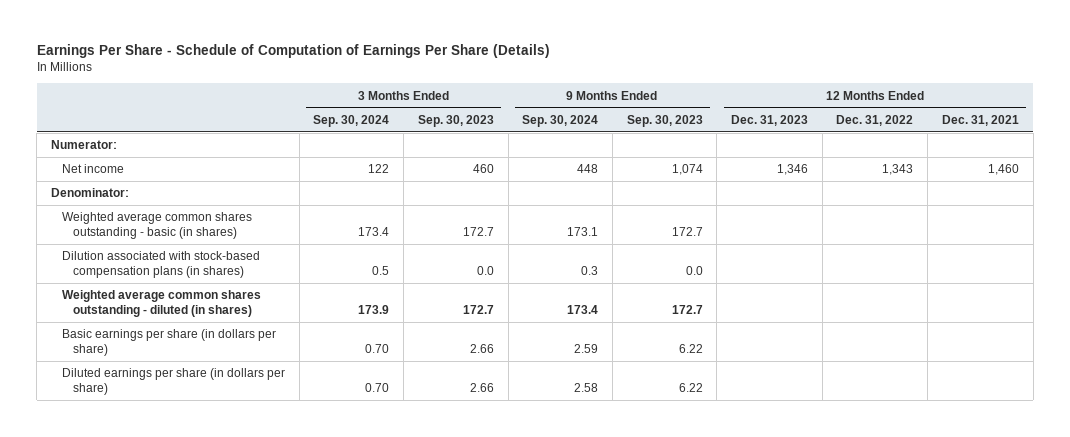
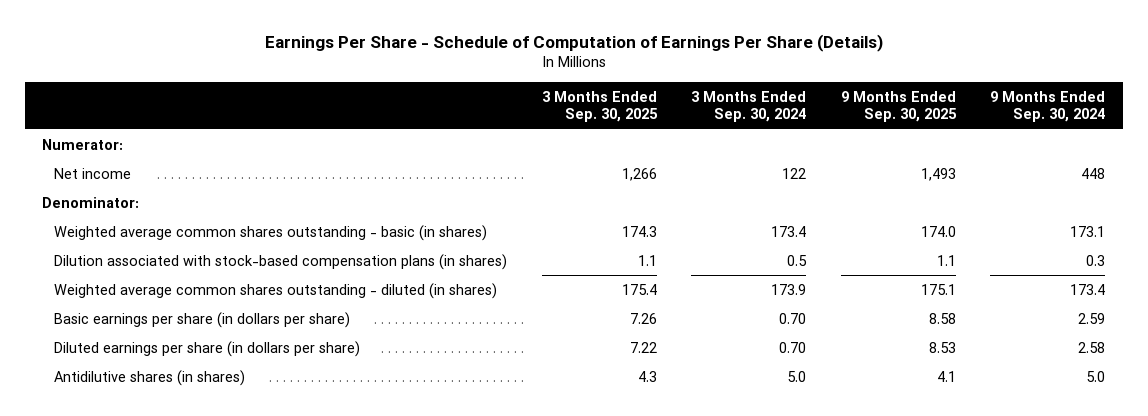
- | 3 Months Ended Sep. 30, 2024 | 3 Months Ended Sep. 30, 2023 | 9 Months Ended Sep. 30, 2024 | 9 Months Ended Sep. 30, 2023 | 12 Months Ended Dec. 31, 2023 | 12 Months Ended Dec. 31, 2022 | 12 Months Ended Dec. 31, 2021
+ | 3 Months Ended Sep. 30, 2025 | 3 Months Ended Sep. 30, 2024 | 9 Months Ended Sep. 30, 2025 | 9 Months Ended Sep. 30, 2024
+ Antidilutive shares (in shares) | 4.3 | 5.0 | 4.1 | 5.0

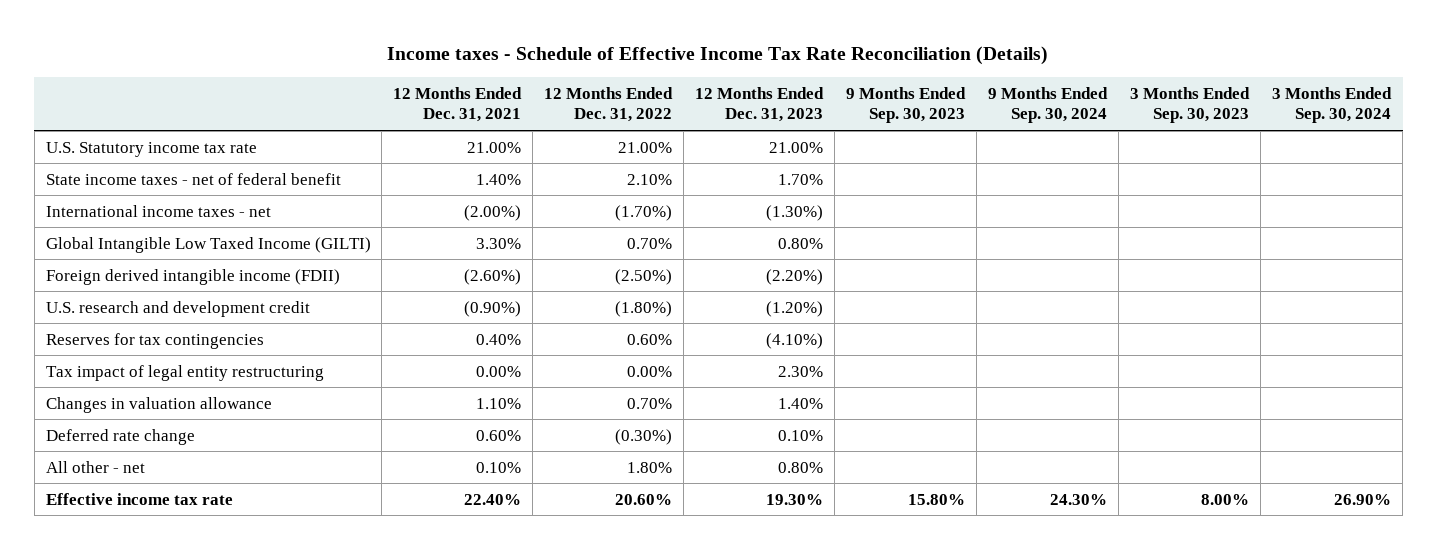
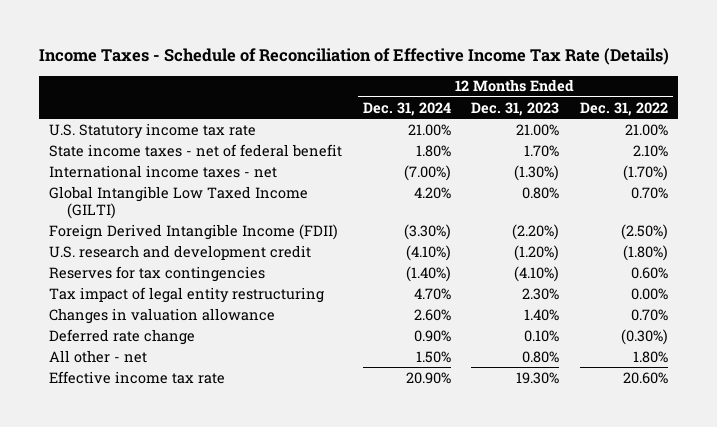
- Income taxes - Schedule of Effective Income Tax Rate Reconciliation (Details)
+ Income Taxes - Schedule of Reconciliation of Effective Income Tax Rate (Details)
- | 12 Months Ended Dec. 31, 2021 | 12 Months Ended Dec. 31, 2022 | 12 Months Ended Dec. 31, 2023 | 9 Months Ended Sep. 30, 2023 | 9 Months Ended Sep. 30, 2024 | 3 Months Ended Sep. 30, 2023 | 3 Months Ended Sep. 30, 2024
+ | 12 Months Ended Dec. 31, 2024 | 12 Months Ended Dec. 31, 2023 | 12 Months Ended Dec. 31, 2022
- Foreign derived intangible income (FDII) | (2.60%) | (2.50%) | (2.20%) | | | |
+ Foreign Derived Intangible Income (FDII) | (3.30%) | (2.20%) | (2.50%)

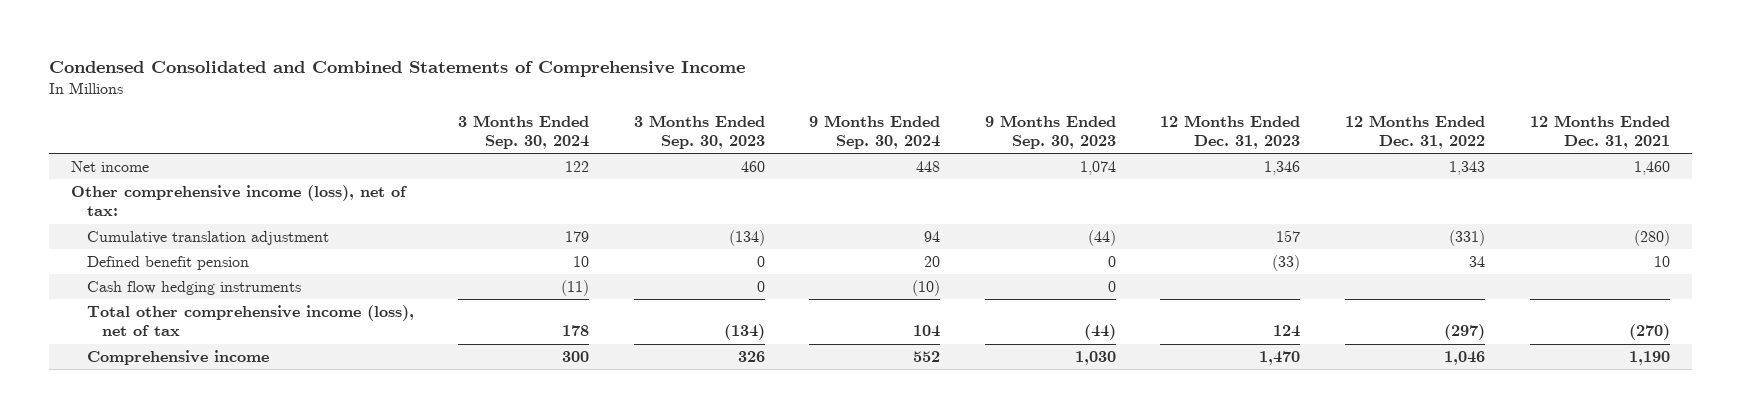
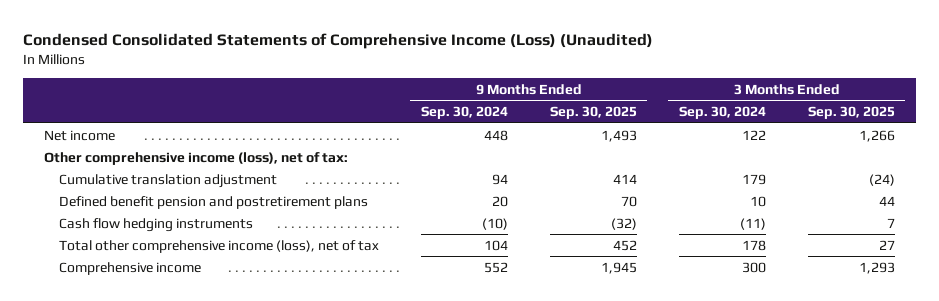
- Condensed Consolidated and Combined Statements of Comprehensive Income
+ Condensed Consolidated Statements of Comprehensive Income (Loss) (Unaudited)
- | 3 Months Ended Sep. 30, 2024 | 3 Months Ended Sep. 30, 2023 | 9 Months Ended Sep. 30, 2024 | 9 Months Ended Sep. 30, 2023 | 12 Months Ended Dec. 31, 2023 | 12 Months Ended Dec. 31, 2022 | 12 Months Ended Dec. 31, 2021
+ | 9 Months Ended Sep. 30, 2024 | 9 Months Ended Sep. 30, 2025 | 3 Months Ended Sep. 30, 2024 | 3 Months Ended Sep. 30, 2025
- Defined benefit pension | 10 | 0 | 20 | 0 | (33) | 34 | 10
+ Defined benefit pension and postretirement plans | 20 | 70 | 10 | 44

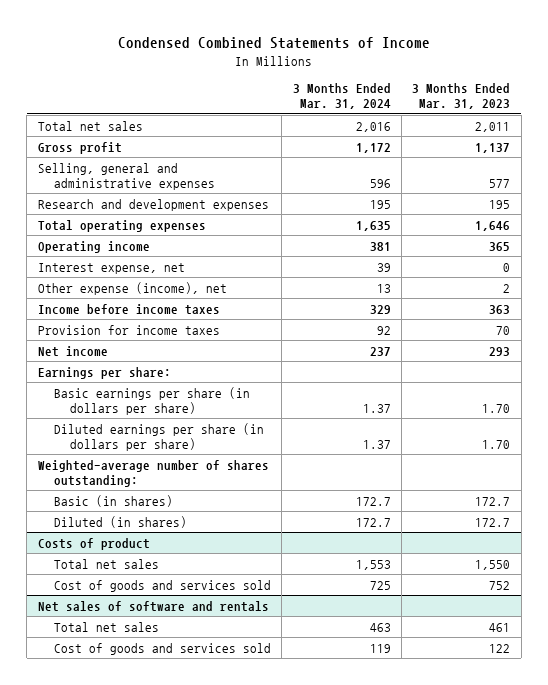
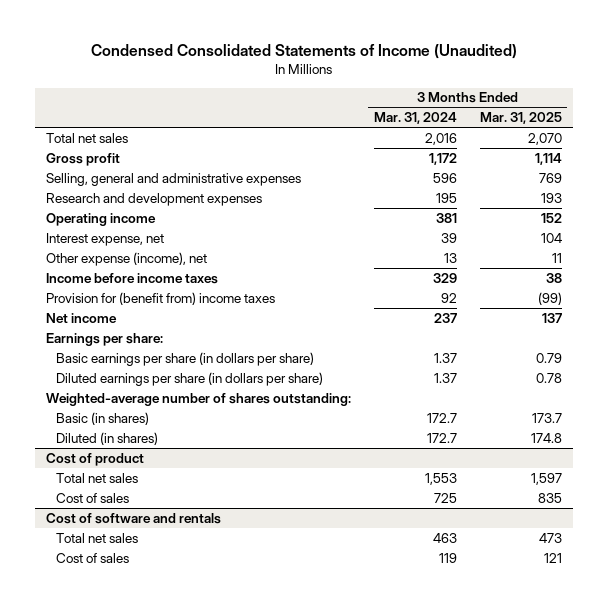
- Condensed Combined Statements of Income
+ Condensed Consolidated Statements of Income (Unaudited)
- | 3 Months Ended Mar. 31, 2024 | 3 Months Ended Mar. 31, 2023
+ | 3 Months Ended Mar. 31, 2024 | 3 Months Ended Mar. 31, 2025
- Total operating expenses | 1,635 | 1,646
- Provision for income taxes | 92 | 70
+ Provision for (benefit from) income taxes | 92 | (99)
- Costs of product
+ Cost of product
- Cost of goods and services sold | 725 | 752
- Net sales of software and rentals
+ Cost of sales | 725 | 835
+ Cost of software and rentals
- Cost of goods and services sold | 119 | 122
+ Cost of sales | 119 | 121

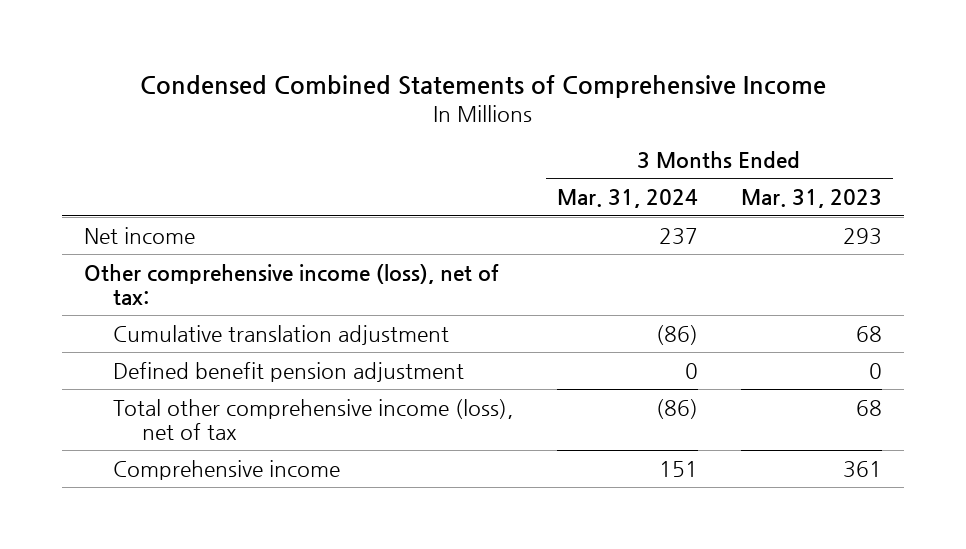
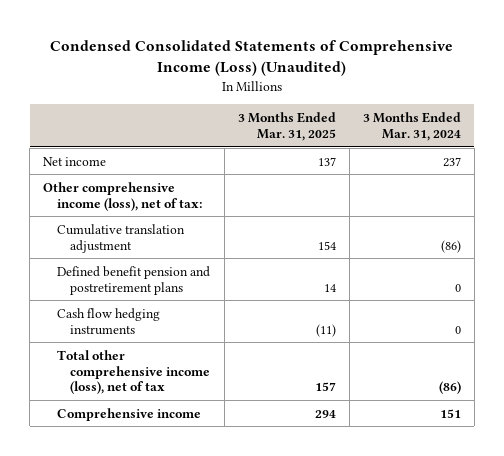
- Condensed Combined Statements of Comprehensive Income
+ Condensed Consolidated Statements of Comprehensive Income (Loss) (Unaudited)
- | 3 Months Ended Mar. 31, 2024 | 3 Months Ended Mar. 31, 2023
+ | 3 Months Ended Mar. 31, 2025 | 3 Months Ended Mar. 31, 2024
- Defined benefit pension adjustment | 0 | 0
+ Defined benefit pension and postretirement plans | 14 | 0
+ Cash flow hedging instruments | (11) | 0

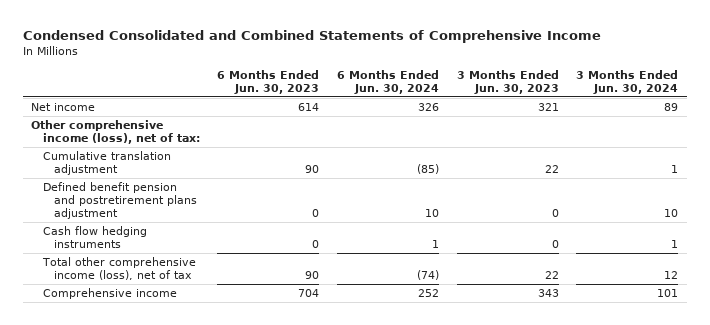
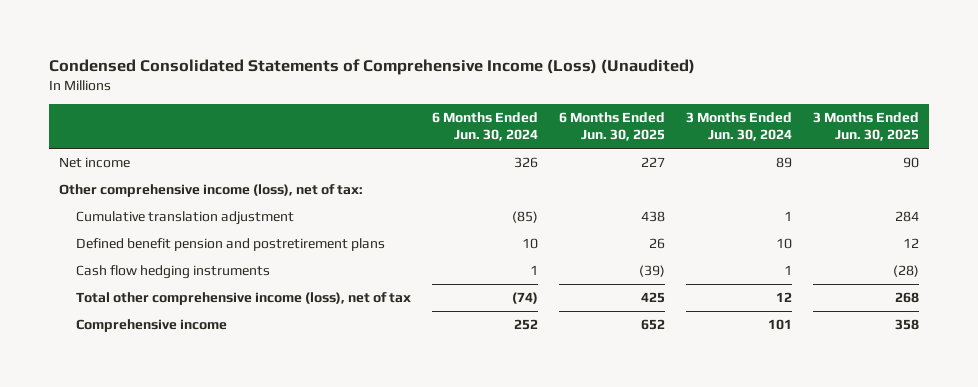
- Condensed Consolidated and Combined Statements of Comprehensive Income
+ Condensed Consolidated Statements of Comprehensive Income (Loss) (Unaudited)
- | 6 Months Ended Jun. 30, 2023 | 6 Months Ended Jun. 30, 2024 | 3 Months Ended Jun. 30, 2023 | 3 Months Ended Jun. 30, 2024
+ | 6 Months Ended Jun. 30, 2024 | 6 Months Ended Jun. 30, 2025 | 3 Months Ended Jun. 30, 2024 | 3 Months Ended Jun. 30, 2025
- Defined benefit pension and postretirement plans adjustment | 0 | 10 | 0 | 10
+ Defined benefit pension and postretirement plans | 10 | 26 | 10 | 12

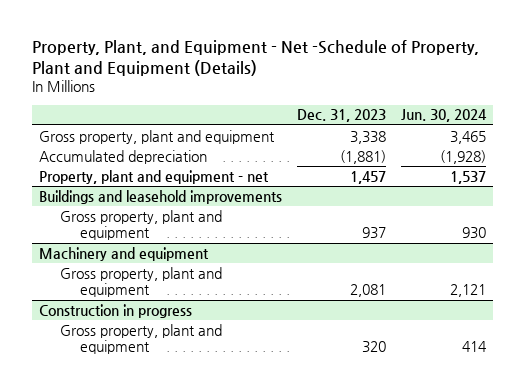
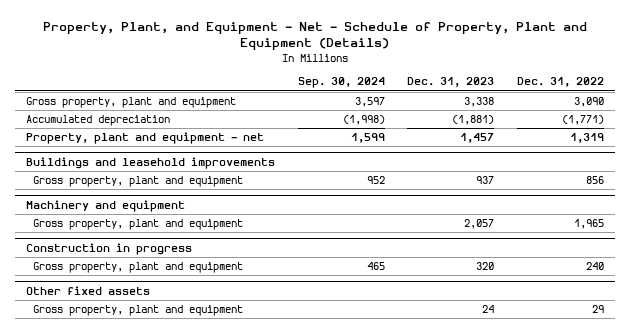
- Property, Plant, and Equipment - Net -Schedule of Property, Plant and Equipment (Details)
+ Property, Plant, and Equipment - Net - Schedule of Property, Plant and Equipment (Details)
- | Dec. 31, 2023 | Jun. 30, 2024
+ | Sep. 30, 2024 | Dec. 31, 2023 | Dec. 31, 2022
@ Machinery and equipment
- Gross property, plant and equipment | 2,081 | 2,121
+ Gross property, plant and equipment | | 2,057 | 1,965
+ Other fixed assets
+ Gross property, plant and equipment | | 24 | 29

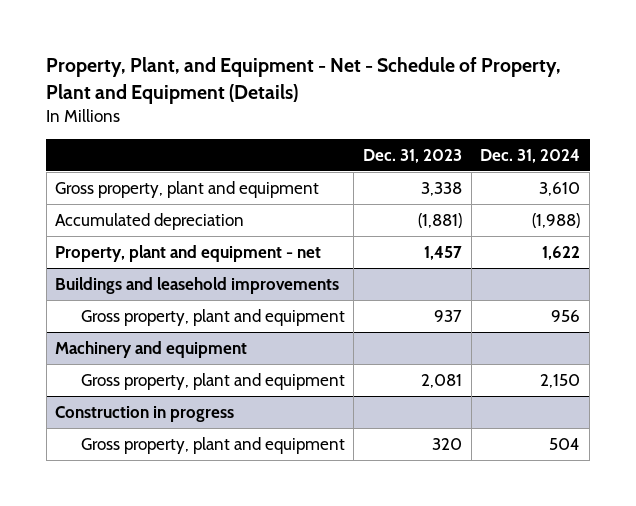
- | Sep. 30, 2024 | Dec. 31, 2023 | Dec. 31, 2022
+ | Dec. 31, 2023 | Dec. 31, 2024
@ Machinery and equipment
- Gross property, plant and equipment | | 2,057 | 1,965
+ Gross property, plant and equipment | 2,081 | 2,150
- Other fixed assets
- Gross property, plant and equipment | | 24 | 29

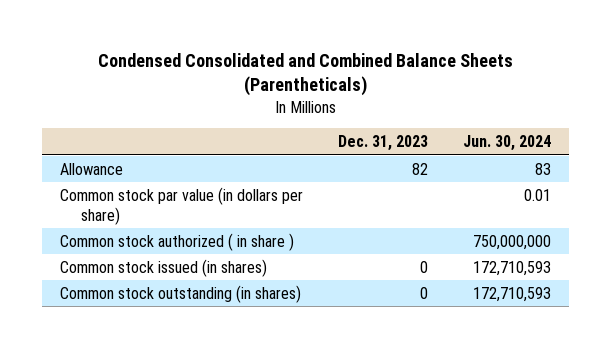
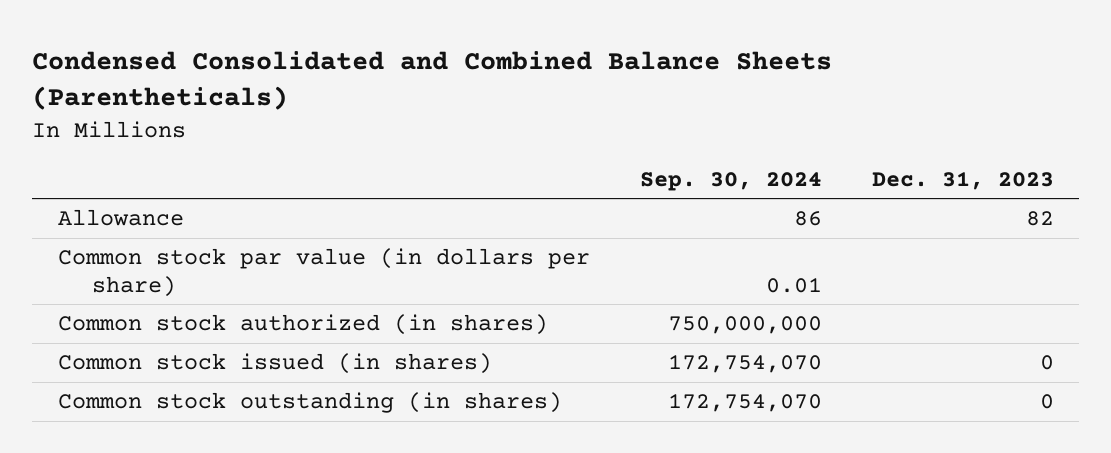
- | Dec. 31, 2023 | Jun. 30, 2024
+ | Sep. 30, 2024 | Dec. 31, 2023
- Common stock authorized ( in share ) | | 750,000,000
+ Common stock authorized (in shares) | 750,000,000 |

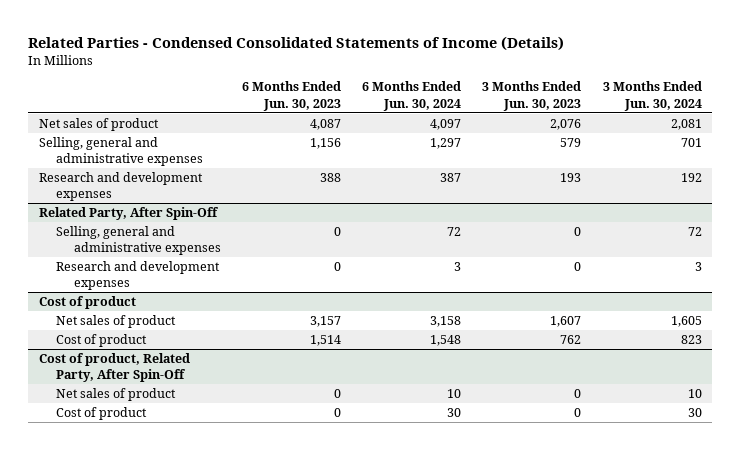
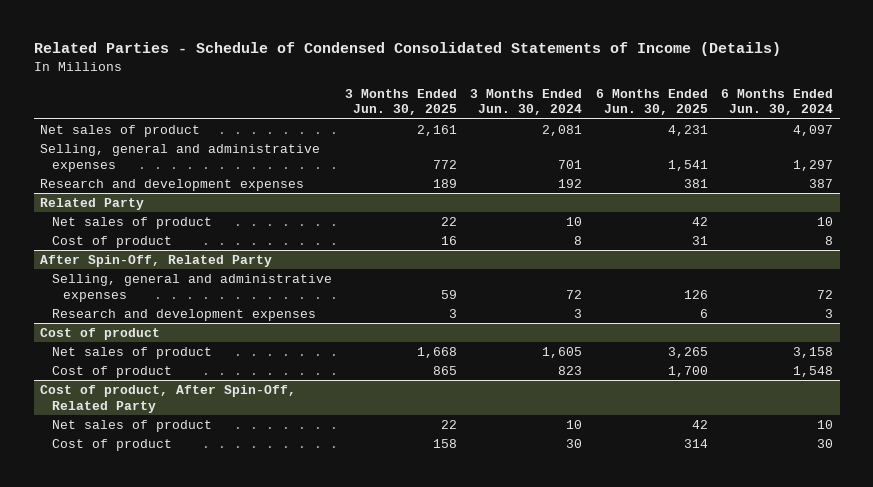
- Related Parties - Condensed Consolidated Statements of Income (Details)
+ Related Parties - Schedule of Condensed Consolidated Statements of Income (Details)
- | 6 Months Ended Jun. 30, 2023 | 6 Months Ended Jun. 30, 2024 | 3 Months Ended Jun. 30, 2023 | 3 Months Ended Jun. 30, 2024
+ | 3 Months Ended Jun. 30, 2025 | 3 Months Ended Jun. 30, 2024 | 6 Months Ended Jun. 30, 2025 | 6 Months Ended Jun. 30, 2024
- Related Party, After Spin-Off
+ Related Party
+ Net sales of product | 22 | 10 | 42 | 10
+ Cost of product | 16 | 8 | 31 | 8
+ After Spin-Off, Related Party
- Cost of product, Related Party, After Spin-Off
+ Cost of product, After Spin-Off, Related Party

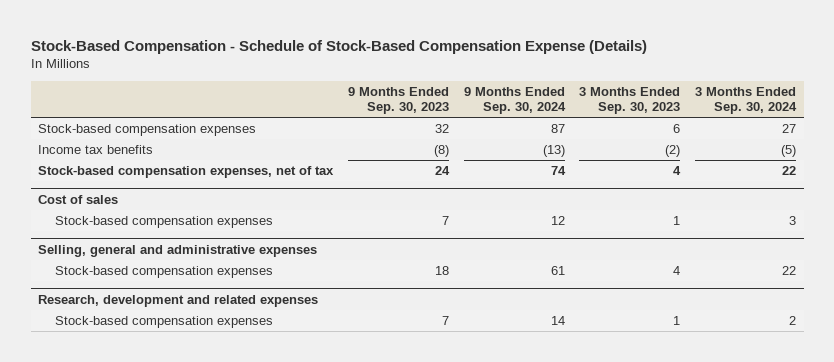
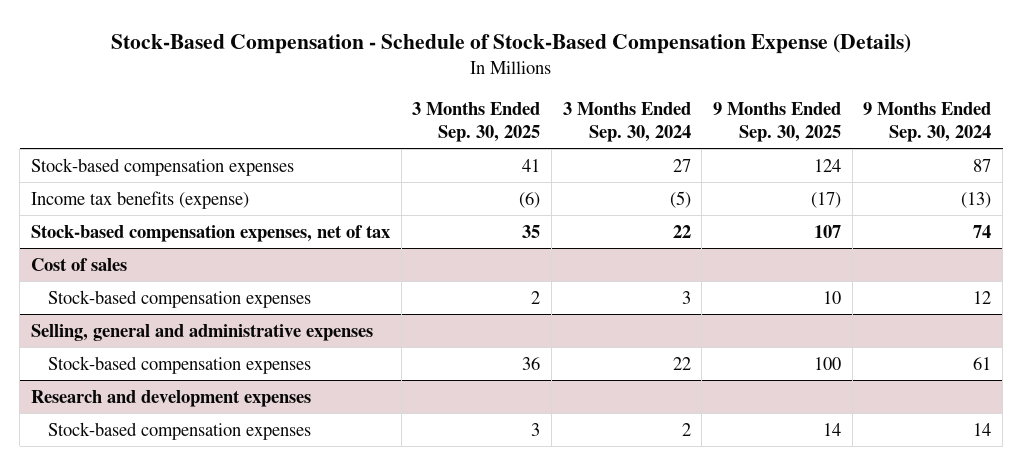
- | 9 Months Ended Sep. 30, 2023 | 9 Months Ended Sep. 30, 2024 | 3 Months Ended Sep. 30, 2023 | 3 Months Ended Sep. 30, 2024
+ | 3 Months Ended Sep. 30, 2025 | 3 Months Ended Sep. 30, 2024 | 9 Months Ended Sep. 30, 2025 | 9 Months Ended Sep. 30, 2024
- Income tax benefits | (8) | (13) | (2) | (5)
+ Income tax benefits (expense) | (6) | (5) | (17) | (13)
- Research, development and related expenses
+ Research and development expenses

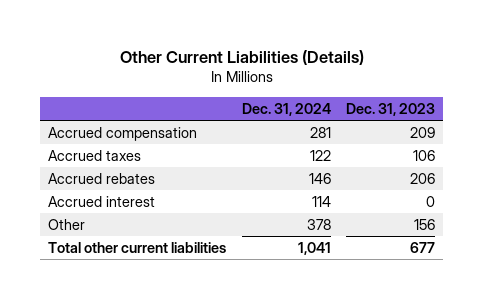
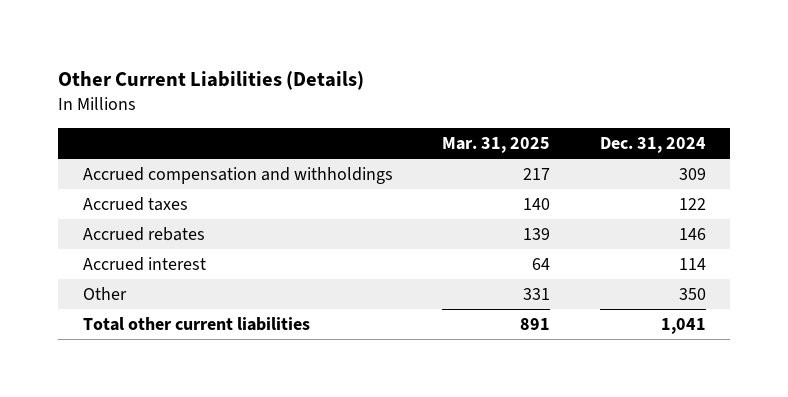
- | Dec. 31, 2024 | Dec. 31, 2023
+ | Mar. 31, 2025 | Dec. 31, 2024
- Accrued compensation | 281 | 209
+ Accrued compensation and withholdings | 217 | 309
- Other | 378 | 156
+ Other | 331 | 350

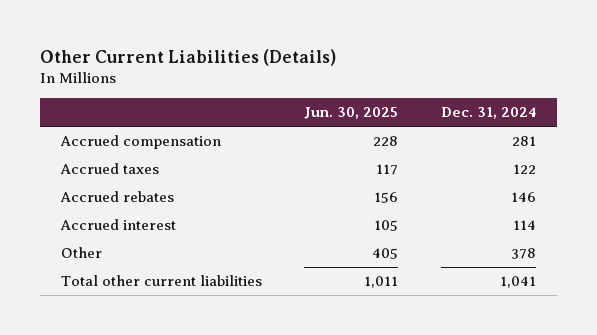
- | Mar. 31, 2025 | Dec. 31, 2024
+ | Jun. 30, 2025 | Dec. 31, 2024
- Accrued compensation and withholdings | 217 | 309
+ Accrued compensation | 228 | 281
- Other | 331 | 350
+ Other | 405 | 378

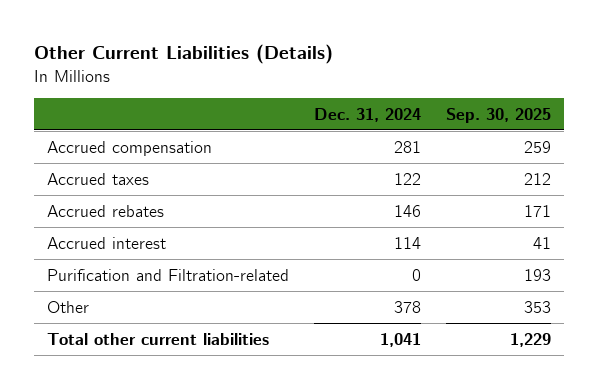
- | Jun. 30, 2025 | Dec. 31, 2024
+ | Dec. 31, 2024 | Sep. 30, 2025
+ Purification and Filtration-related | 0 | 193

